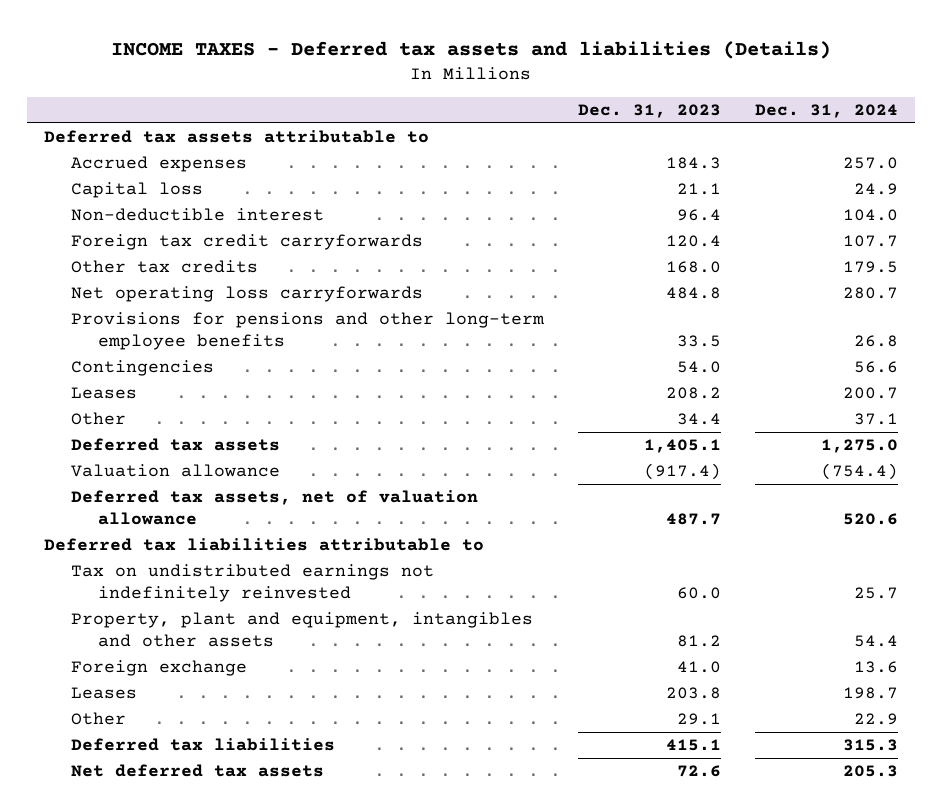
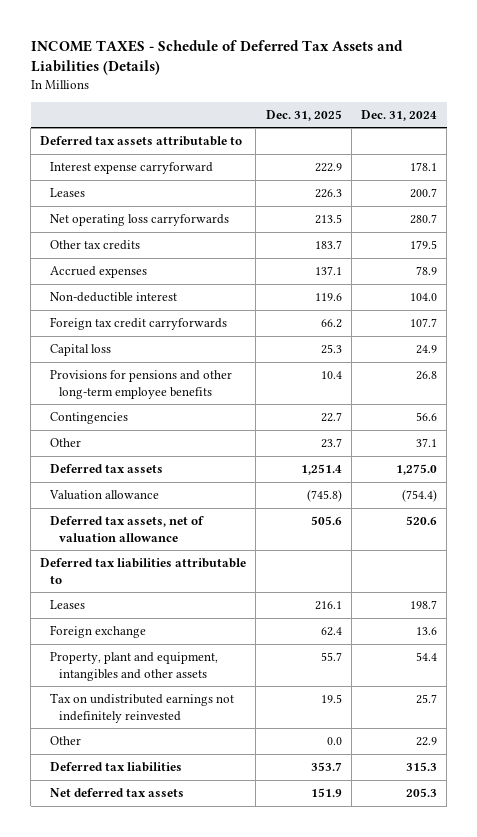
- INCOME TAXES - Deferred tax assets and liabilities (Details)
+ INCOME TAXES - Schedule of Deferred Tax Assets and Liabilities (Details)
- | Dec. 31, 2023 | Dec. 31, 2024
+ | Dec. 31, 2025 | Dec. 31, 2024
- Accrued expenses | 184.3 | 257.0
+ Interest expense carryforward | 222.9 | 178.1
moved up: Leases | 226.3 | 200.7
moved up: Net operating loss carryforwards | 213.5 | 280.7
moved up: Other tax credits | 183.7 | 179.5
+ Accrued expenses | 137.1 | 78.9
moved down: Capital loss | 25.3 | 24.9
moved down: Foreign exchange | 62.4 | 13.6
moved down: Property, plant and equipment, intangibles and other assets | 55.7 | 54.4
moved down: Tax on undistributed earnings not indefinitely reinvested | 19.5 | 25.7

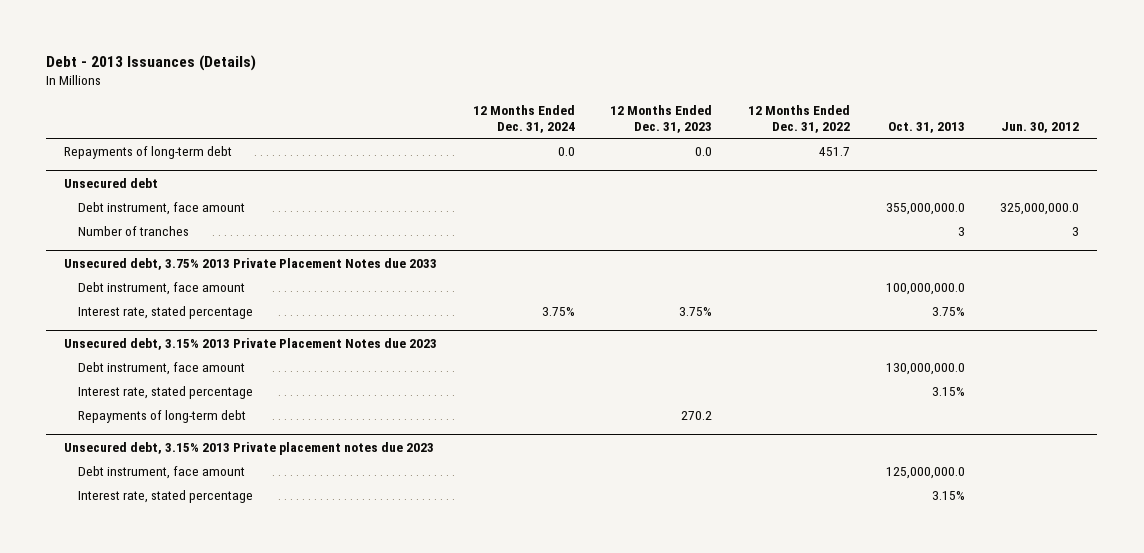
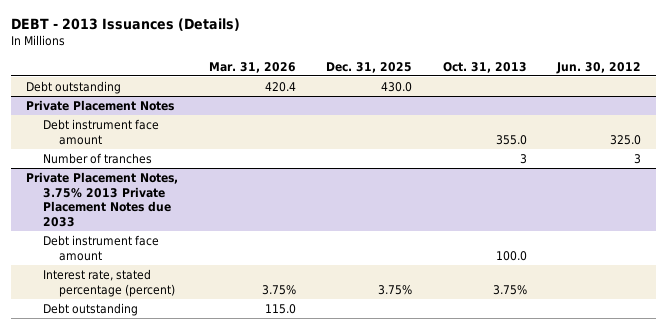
- Debt - 2013 Issuances (Details)
+ DEBT - 2013 Issuances (Details)
- | 12 Months Ended Dec. 31, 2024 | 12 Months Ended Dec. 31, 2023 | 12 Months Ended Dec. 31, 2022 | Oct. 31, 2013 | Jun. 30, 2012
+ | Mar. 31, 2026 | Dec. 31, 2025 | Oct. 31, 2013 | Jun. 30, 2012
- Repayments of long-term debt | 0.0 | 0.0 | 451.7 | |
- Unsecured debt
- Debt instrument, face amount | | | | 355,000,000.0 | 325,000,000.0
+ Debt outstanding | 420.4 | 430.0 | |
+ Private Placement Notes
+ Debt instrument face amount | | | 355.0 | 325.0
- Unsecured debt, 3.75% 2013 Private Placement Notes due 2033
- Debt instrument, face amount | | | | 100,000,000.0 |
- Interest rate, stated percentage | 3.75% | 3.75% | | 3.75% |
- Unsecured debt, 3.15% 2013 Private Placement Notes due 2023
- Debt instrument, face amount | | | | 130,000,000.0 |
- Interest rate, stated percentage | | | | 3.15% |
- Repayments of long-term debt | | 270.2 | | |
- Unsecured debt, 3.15% 2013 Private placement notes due 2023
- Debt instrument, face amount | | | | 125,000,000.0 |
- Interest rate, stated percentage | | | | 3.15% |
+ Private Placement Notes, 3.75% 2013 Private Placement Notes due 2033
+ Debt instrument face amount | | | 100.0 |
+ Interest rate, stated percentage (percent) | 3.75% | 3.75% | 3.75% |
+ Debt outstanding | 115.0 | | |

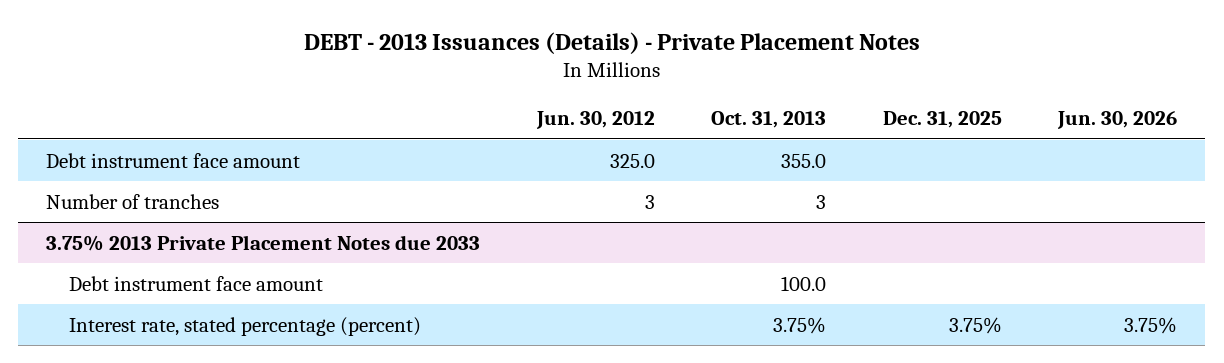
- DEBT - 2013 Issuances (Details)
+ DEBT - 2013 Issuances (Details) - Private Placement Notes
- | Mar. 31, 2026 | Dec. 31, 2025 | Oct. 31, 2013 | Jun. 30, 2012
+ | Jun. 30, 2012 | Oct. 31, 2013 | Dec. 31, 2025 | Jun. 30, 2026
- Debt outstanding | 420.4 | 430.0 | |
- Private Placement Notes
- Private Placement Notes, 3.75% 2013 Private Placement Notes due 2033
+ 3.75% 2013 Private Placement Notes due 2033
- Debt outstanding | 115.0 | | |

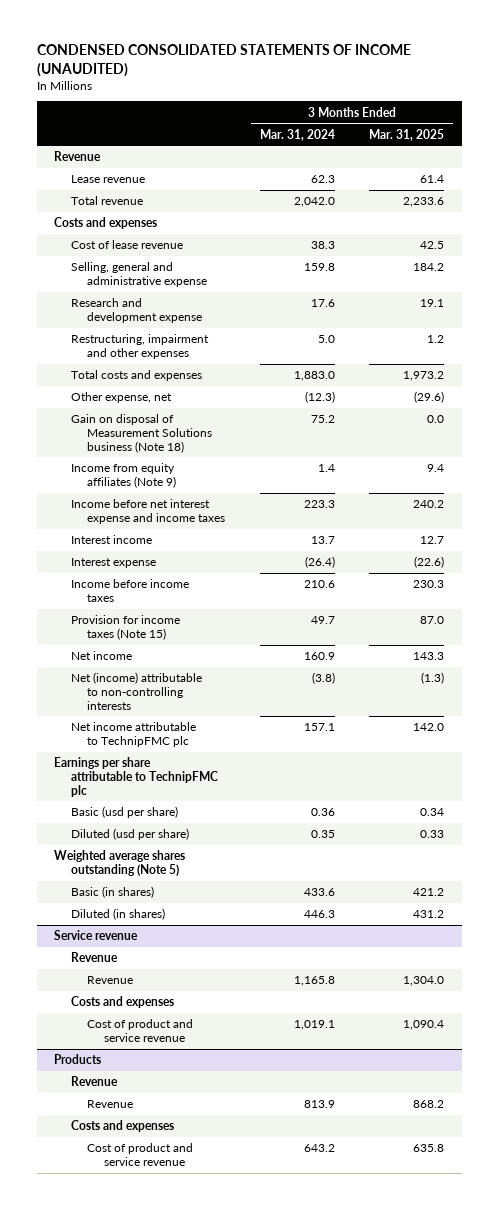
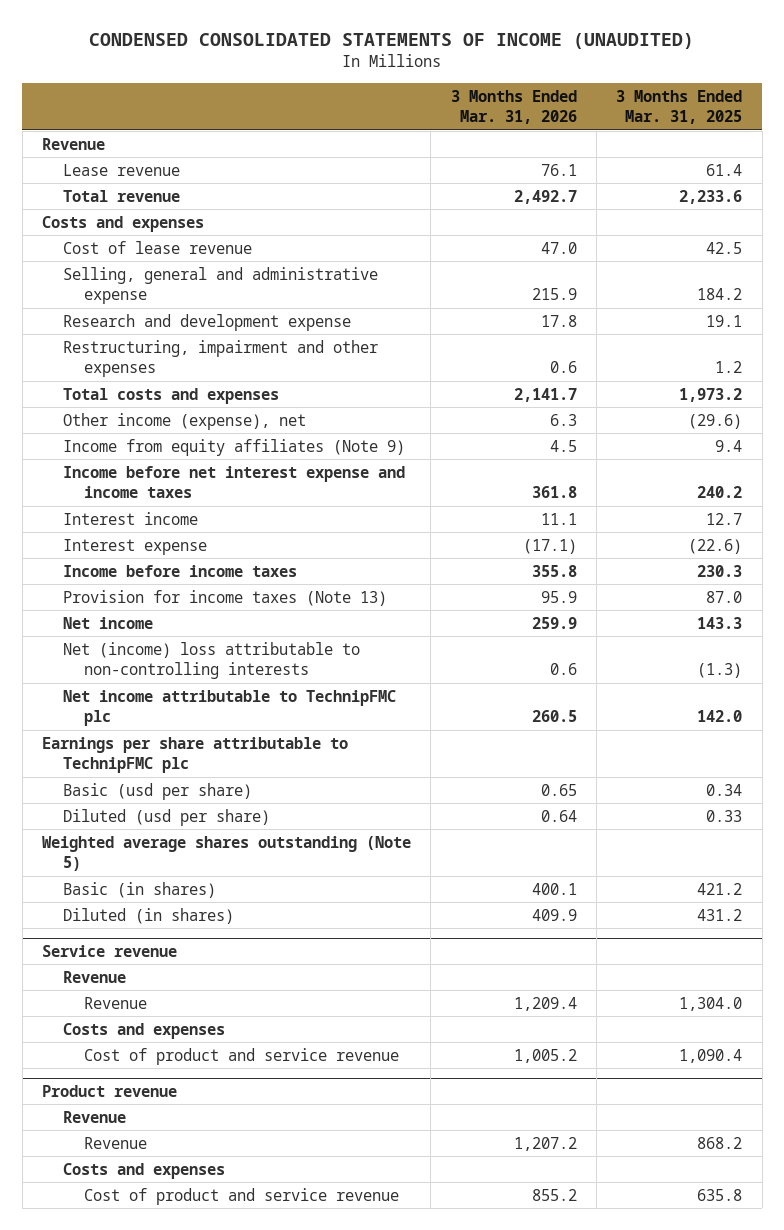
- | 3 Months Ended Mar. 31, 2024 | 3 Months Ended Mar. 31, 2025
+ | 3 Months Ended Mar. 31, 2026 | 3 Months Ended Mar. 31, 2025
- Other expense, net | (12.3) | (29.6)
- Gain on disposal of Measurement Solutions business (Note 18) | 75.2 | 0.0
+ Other income (expense), net | 6.3 | (29.6)
- Provision for income taxes (Note 15) | 49.7 | 87.0
+ Provision for income taxes (Note 13) | 95.9 | 87.0
- Net (income) attributable to non-controlling interests | (3.8) | (1.3)
+ Net (income) loss attributable to non-controlling interests | 0.6 | (1.3)
- Products
+ Product revenue

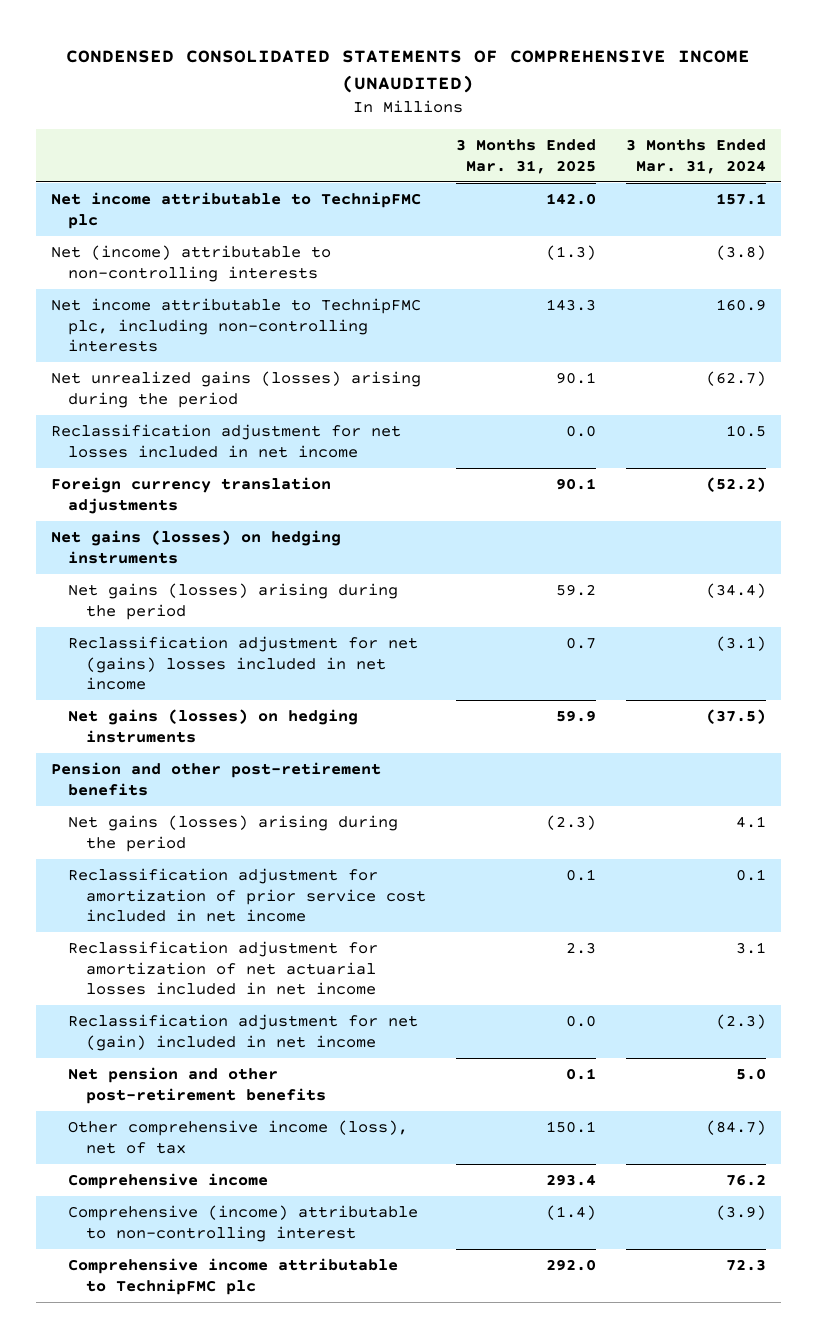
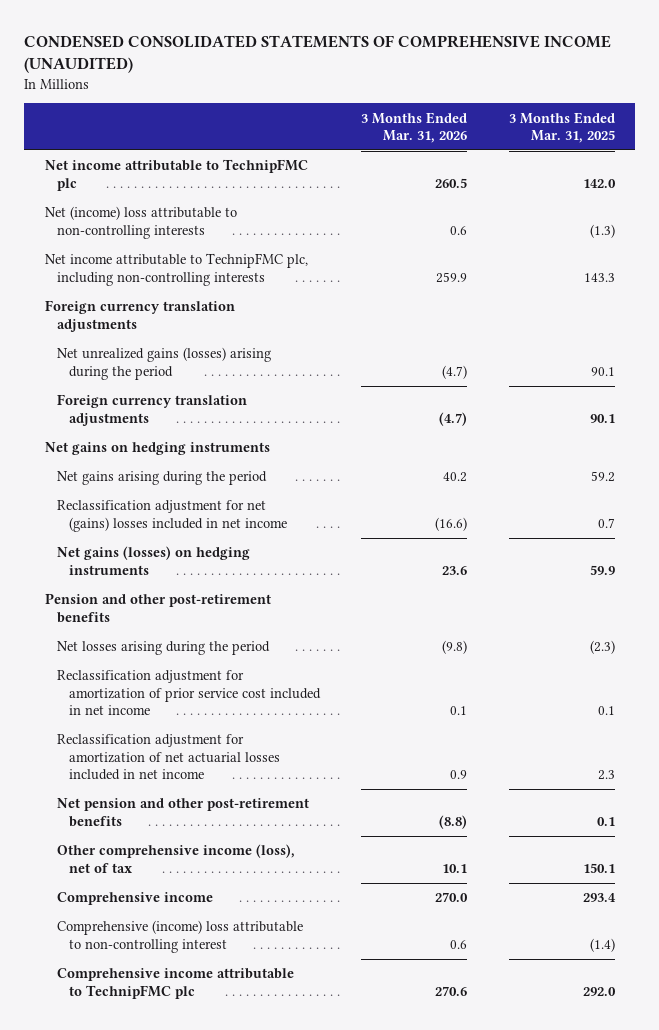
- | 3 Months Ended Mar. 31, 2025 | 3 Months Ended Mar. 31, 2024
+ | 3 Months Ended Mar. 31, 2026 | 3 Months Ended Mar. 31, 2025
- Net (income) attributable to non-controlling interests | (1.3) | (3.8)
+ Net (income) loss attributable to non-controlling interests | 0.6 | (1.3)
+ Foreign currency translation adjustments
- Reclassification adjustment for net losses included in net income | 0.0 | 10.5
- Net gains (losses) on hedging instruments
- Net gains (losses) arising during the period | 59.2 | (34.4)
+ Net gains on hedging instruments
+ Net gains arising during the period | 40.2 | 59.2
- Net gains (losses) arising during the period | (2.3) | 4.1
+ Net losses arising during the period | (9.8) | (2.3)
- Reclassification adjustment for net (gain) included in net income | 0.0 | (2.3)
- Comprehensive (income) attributable to non-controlling interest | (1.4) | (3.9)
+ Comprehensive (income) loss attributable to non-controlling interest | 0.6 | (1.4)

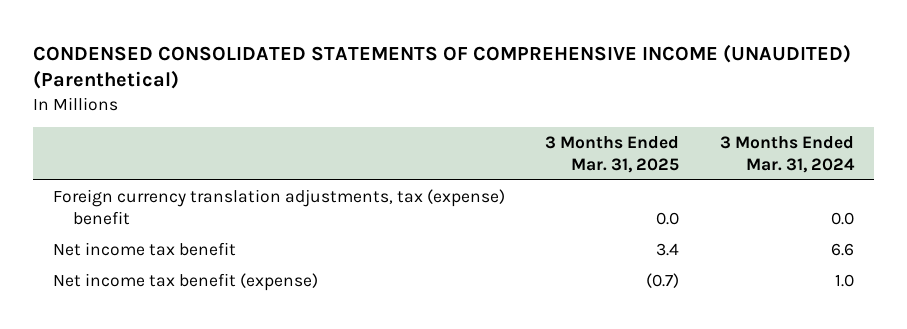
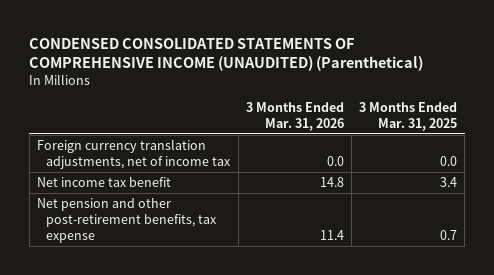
- | 3 Months Ended Mar. 31, 2025 | 3 Months Ended Mar. 31, 2024
+ | 3 Months Ended Mar. 31, 2026 | 3 Months Ended Mar. 31, 2025
- Foreign currency translation adjustments, tax (expense) benefit | 0.0 | 0.0
+ Foreign currency translation adjustments, net of income tax | 0.0 | 0.0
- Net income tax benefit (expense) | (0.7) | 1.0
+ Net pension and other post-retirement benefits, tax expense | 11.4 | 0.7

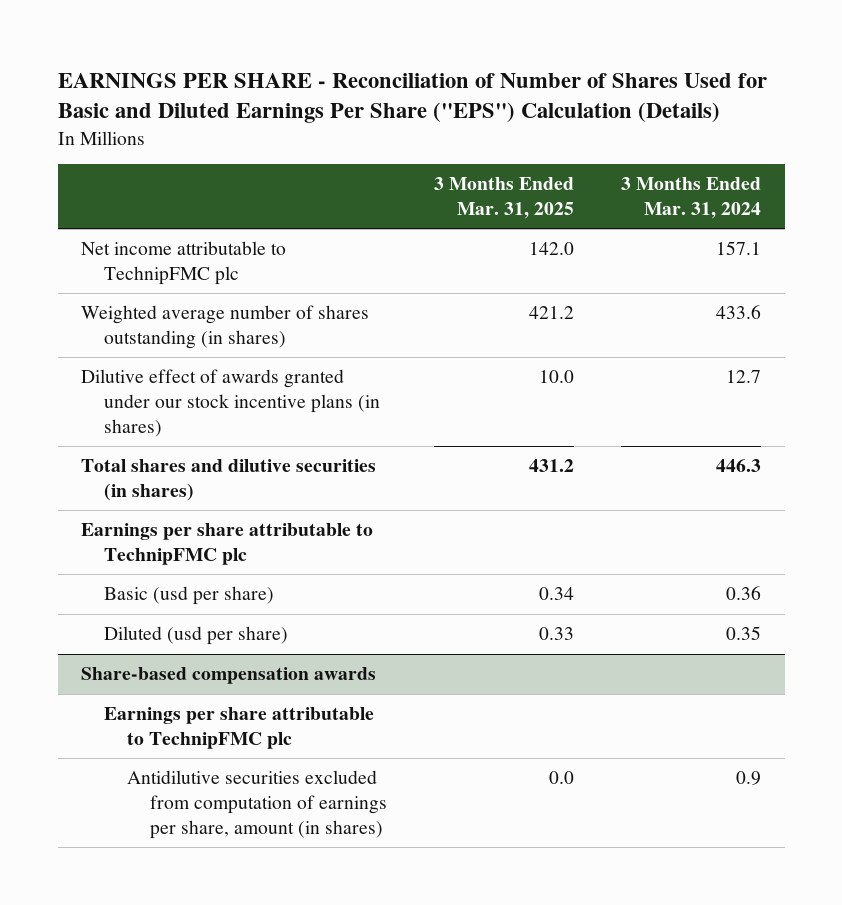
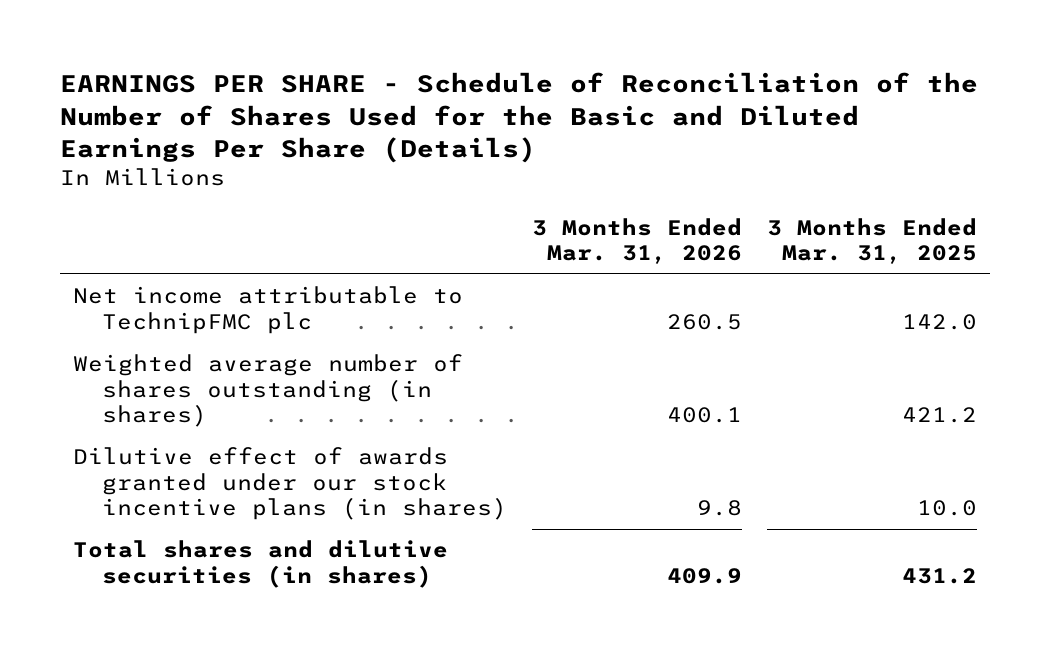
- EARNINGS PER SHARE - Reconciliation of Number of Shares Used for Basic and Diluted Earnings Per Share ("EPS") Calculation (Details)
+ EARNINGS PER SHARE - Schedule of Reconciliation of the Number of Shares Used for the Basic and Diluted Earnings Per Share (Details)
- | 3 Months Ended Mar. 31, 2025 | 3 Months Ended Mar. 31, 2024
+ | 3 Months Ended Mar. 31, 2026 | 3 Months Ended Mar. 31, 2025
- Earnings per share attributable to TechnipFMC plc
- Basic (usd per share) | 0.34 | 0.36
- Diluted (usd per share) | 0.33 | 0.35
- Share-based compensation awards
- Earnings per share attributable to TechnipFMC plc
- Antidilutive securities excluded from computation of earnings per share, amount (in shares) | 0.0 | 0.9

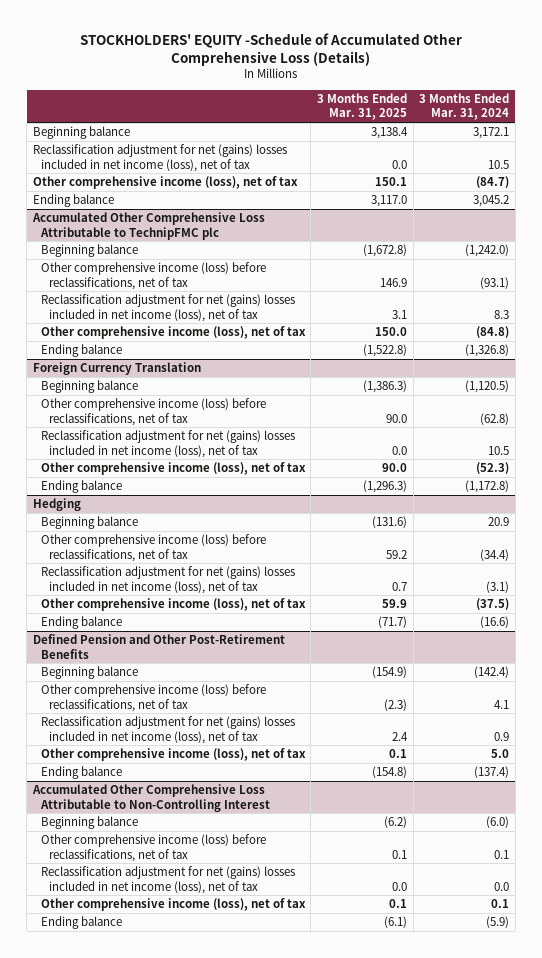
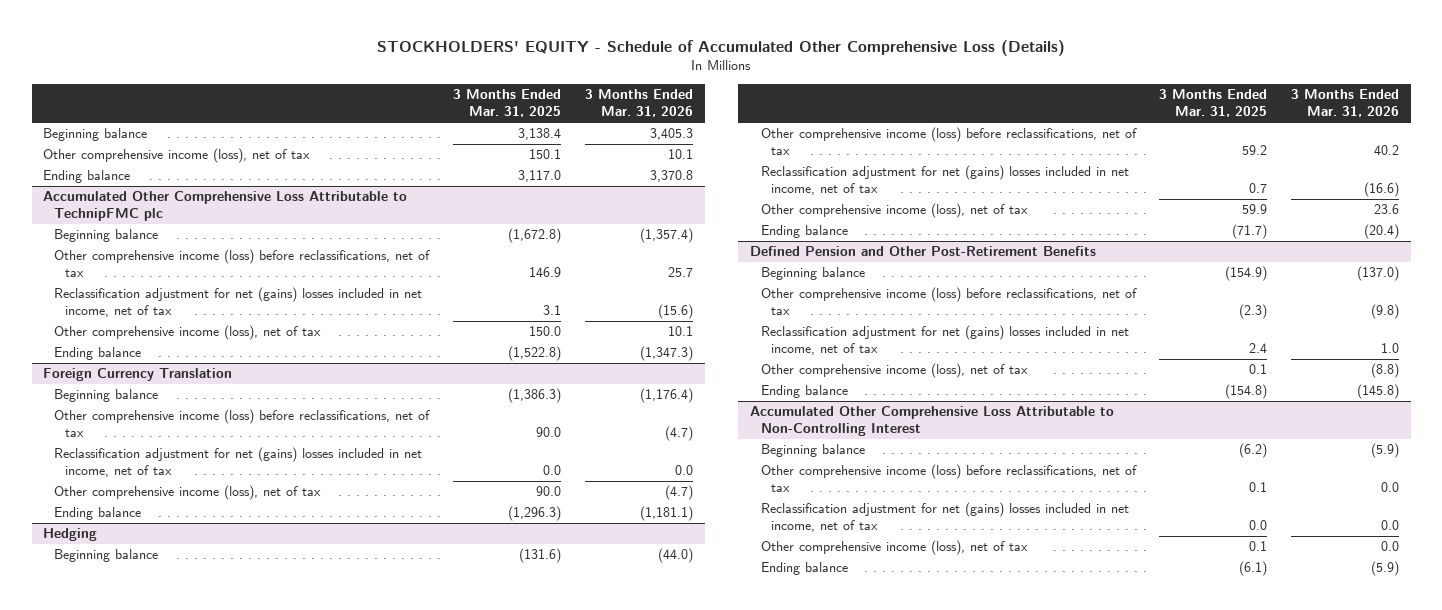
- STOCKHOLDERS' EQUITY -Schedule of Accumulated Other Comprehensive Loss (Details)
+ STOCKHOLDERS' EQUITY - Schedule of Accumulated Other Comprehensive Loss (Details)
- | 3 Months Ended Mar. 31, 2025 | 3 Months Ended Mar. 31, 2024
+ | 3 Months Ended Mar. 31, 2025 | 3 Months Ended Mar. 31, 2026
- Reclassification adjustment for net (gains) losses included in net income (loss), net of tax | 0.0 | 10.5
@ Accumulated Other Comprehensive Loss Attributable to TechnipFMC plc
- Reclassification adjustment for net (gains) losses included in net income (loss), net of tax | 3.1 | 8.3
+ Reclassification adjustment for net (gains) losses included in net income, net of tax | 3.1 | (15.6)
@ Foreign Currency Translation
- Reclassification adjustment for net (gains) losses included in net income (loss), net of tax | 0.0 | 10.5
+ Reclassification adjustment for net (gains) losses included in net income, net of tax | 0.0 | 0.0
@ Hedging
- Reclassification adjustment for net (gains) losses included in net income (loss), net of tax | 0.7 | (3.1)
+ Reclassification adjustment for net (gains) losses included in net income, net of tax | 0.7 | (16.6)
@ Defined Pension and Other Post-Retirement Benefits
- Reclassification adjustment for net (gains) losses included in net income (loss), net of tax | 2.4 | 0.9
+ Reclassification adjustment for net (gains) losses included in net income, net of tax | 2.4 | 1.0
@ Accumulated Other Comprehensive Loss Attributable to Non-Controlling Interest
- Reclassification adjustment for net (gains) losses included in net income (loss), net of tax | 0.0 | 0.0
+ Reclassification adjustment for net (gains) losses included in net income, net of tax | 0.0 | 0.0

